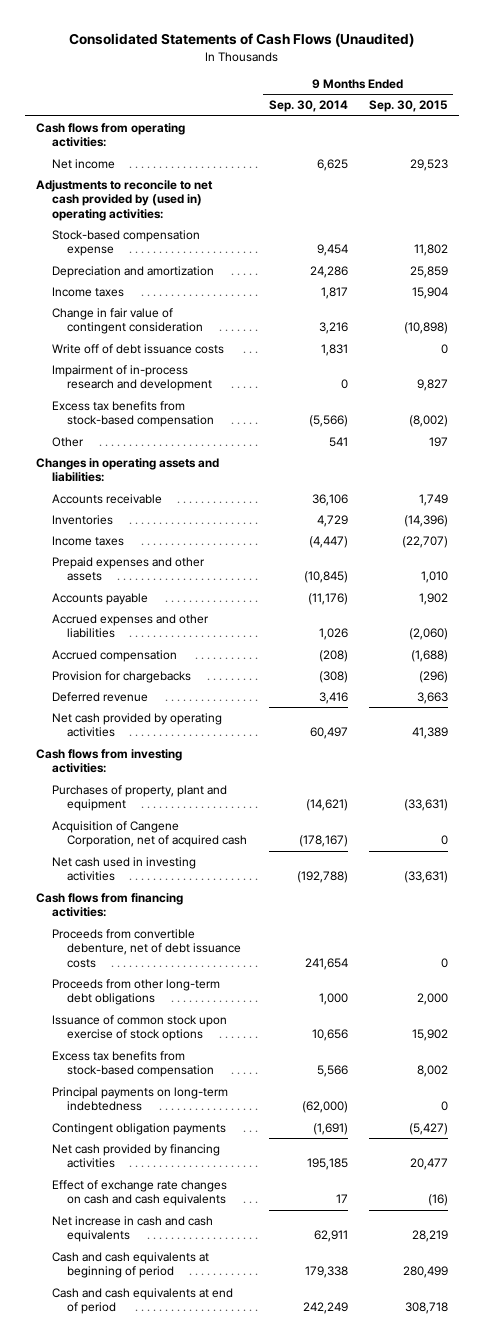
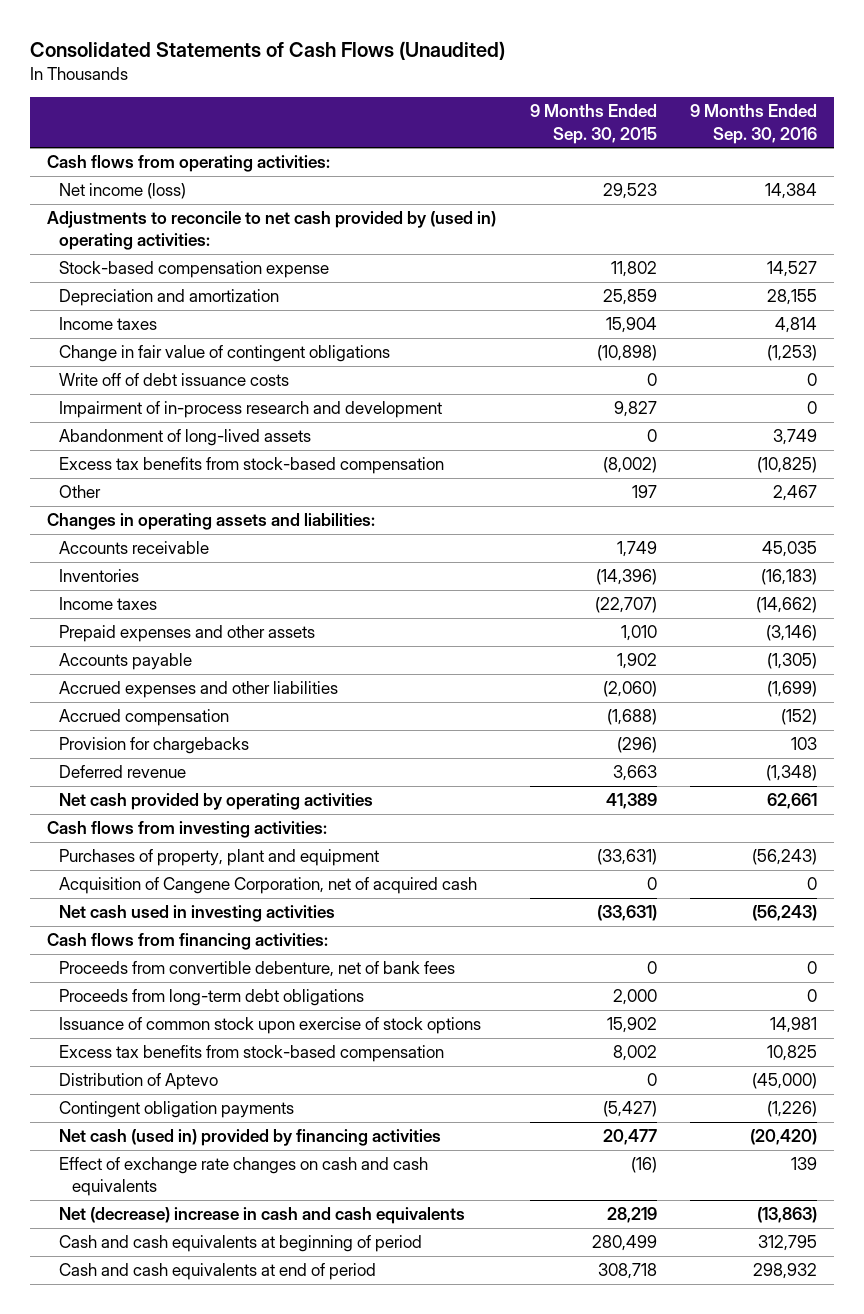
- | 9 Months Ended Sep. 30, 2014 | 9 Months Ended Sep. 30, 2015
+ | 9 Months Ended Sep. 30, 2015 | 9 Months Ended Sep. 30, 2016
- Net income | 6,625 | 29,523
+ Net income (loss) | 29,523 | 14,384
- Change in fair value of contingent consideration | 3,216 | (10,898)
+ Change in fair value of contingent obligations | (10,898) | (1,253)
+ Abandonment of long-lived assets | 0 | 3,749
- Proceeds from convertible debenture, net of debt issuance costs | 241,654 | 0
- Proceeds from other long-term debt obligations | 1,000 | 2,000
+ Proceeds from convertible debenture, net of bank fees | 0 | 0
+ Proceeds from long-term debt obligations | 2,000 | 0
- Principal payments on long-term indebtedness | (62,000) | 0
+ Distribution of Aptevo | 0 | (45,000)
- Net cash provided by financing activities | 195,185 | 20,477
+ Net cash (used in) provided by financing activities | 20,477 | (20,420)
- Net increase in cash and cash equivalents | 62,911 | 28,219
+ Net (decrease) increase in cash and cash equivalents | 28,219 | (13,863)

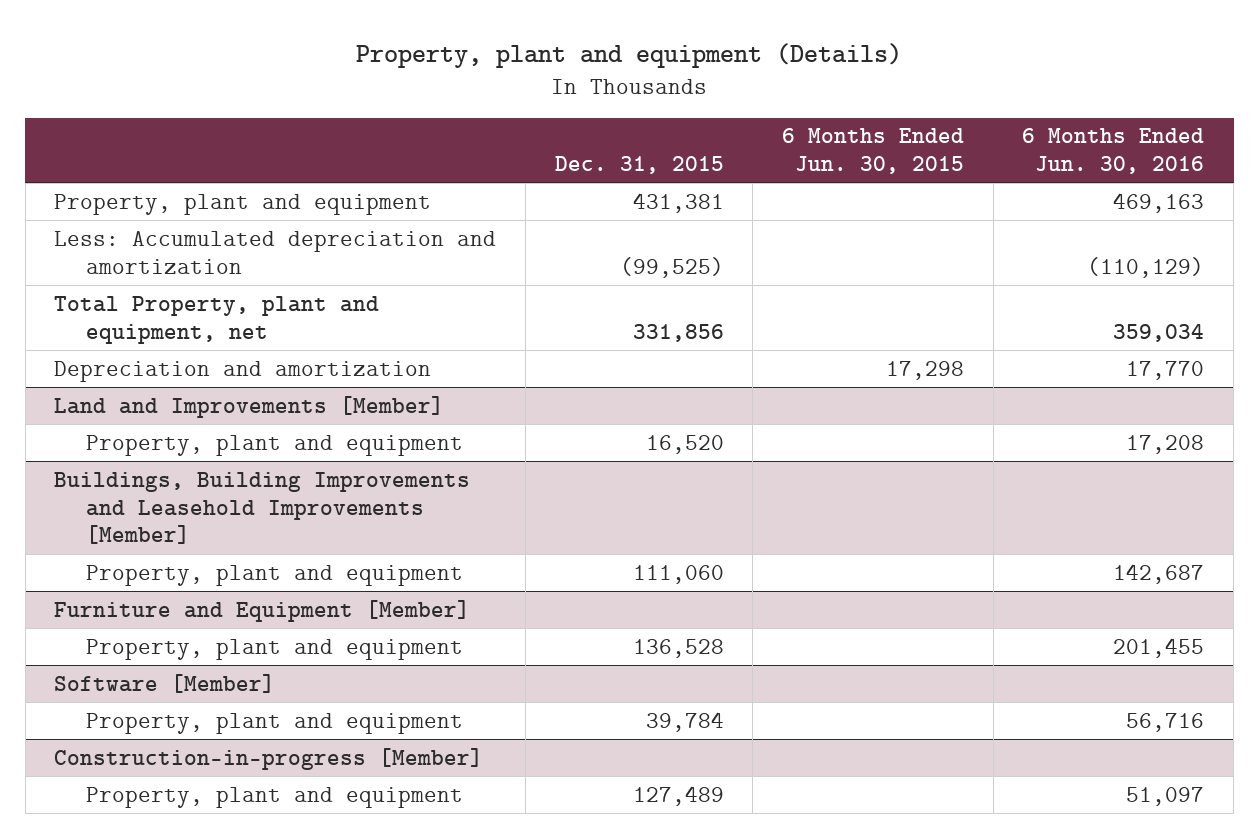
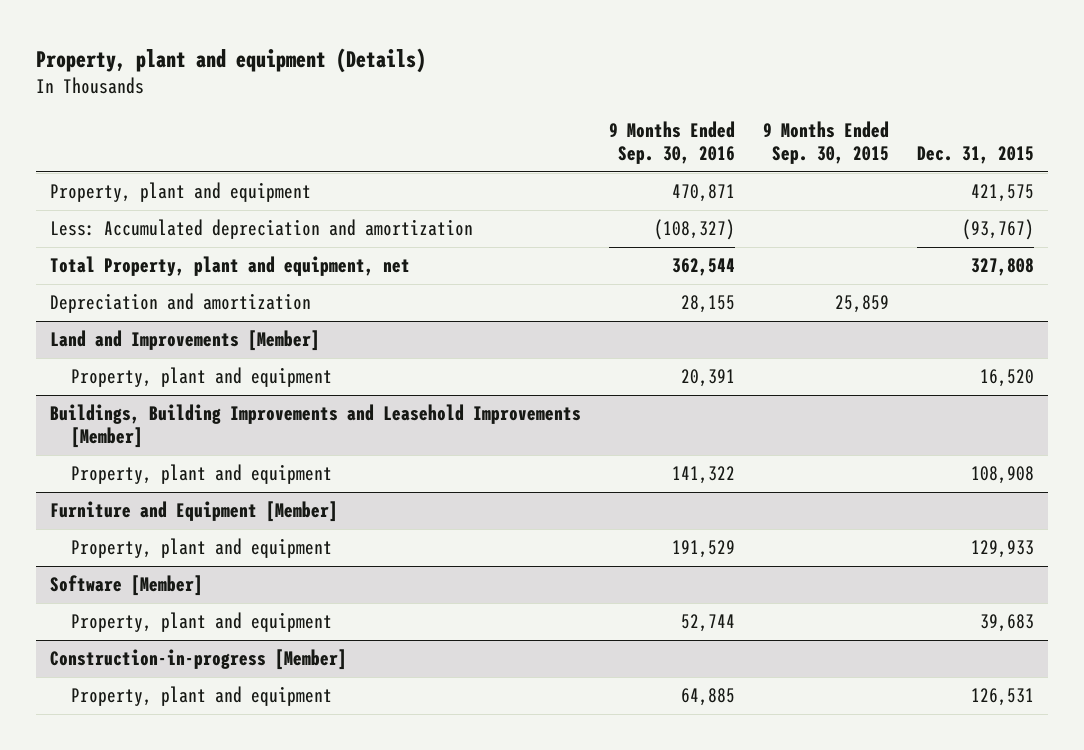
- | Dec. 31, 2015 | 6 Months Ended Jun. 30, 2015 | 6 Months Ended Jun. 30, 2016
+ | 9 Months Ended Sep. 30, 2016 | 9 Months Ended Sep. 30, 2015 | Dec. 31, 2015
- Property, plant and equipment | 431,381 | | 469,163
- Less: Accumulated depreciation and amortization | (99,525) | | (110,129)
- Total Property, plant and equipment, net | 331,856 | | 359,034
+ Property, plant and equipment | 470,871 | | 421,575
+ Less: Accumulated depreciation and amortization | (108,327) | | (93,767)
+ Total Property, plant and equipment, net | 362,544 | | 327,808
@ Buildings, Building Improvements and Leasehold Improvements [Member]
- Property, plant and equipment | 111,060 | | 142,687
+ Property, plant and equipment | 141,322 | | 108,908
@ Furniture and Equipment [Member]
- Property, plant and equipment | 136,528 | | 201,455
+ Property, plant and equipment | 191,529 | | 129,933
@ Software [Member]
- Property, plant and equipment | 39,784 | | 56,716
+ Property, plant and equipment | 52,744 | | 39,683
@ Construction-in-progress [Member]
- Property, plant and equipment | 127,489 | | 51,097
+ Property, plant and equipment | 64,885 | | 126,531

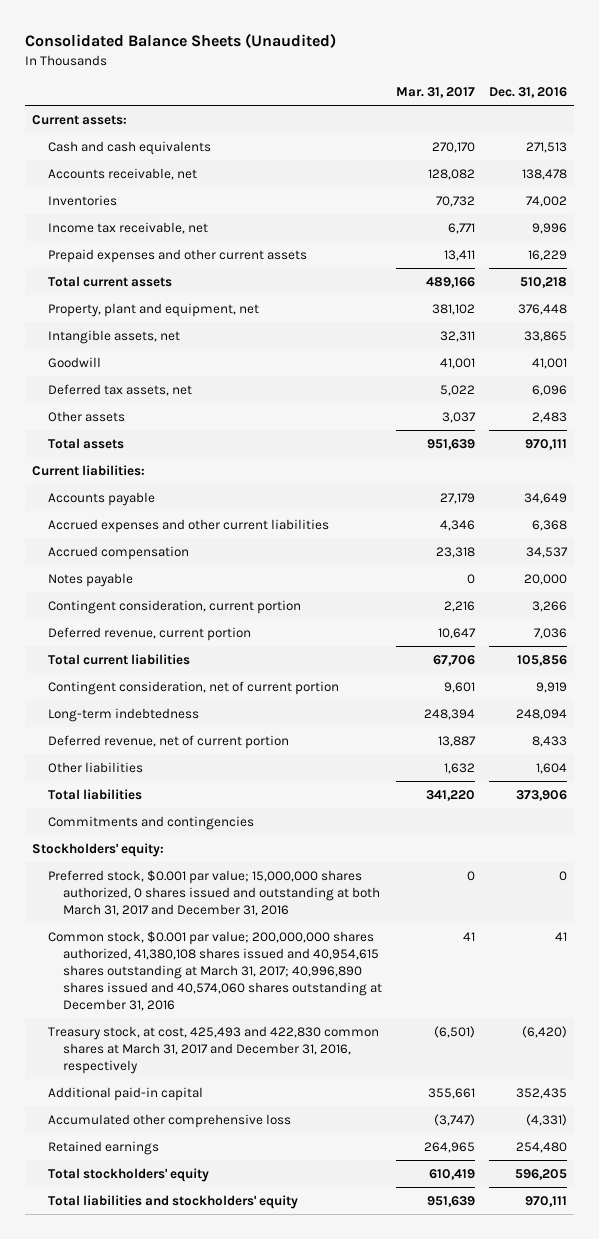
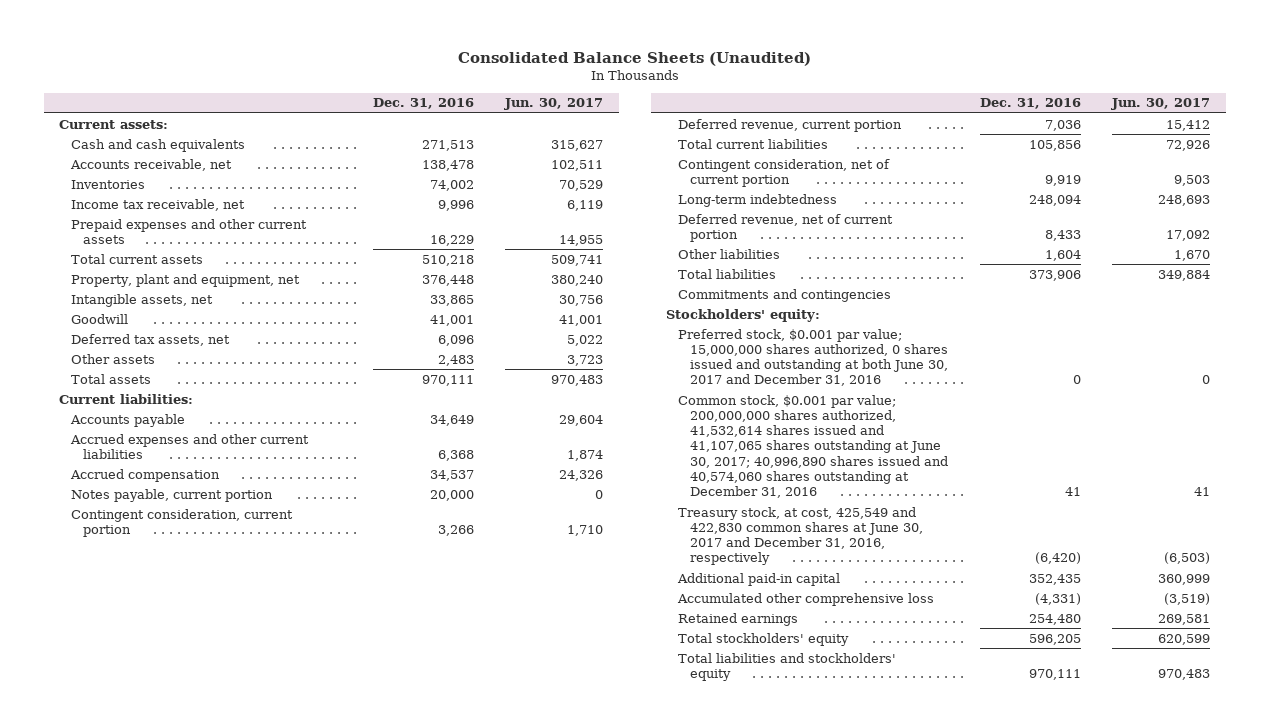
- | Mar. 31, 2017 | Dec. 31, 2016
+ | Dec. 31, 2016 | Jun. 30, 2017
- Notes payable | 0 | 20,000
+ Notes payable, current portion | 20,000 | 0
- Preferred stock, $0.001 par value; 15,000,000 shares authorized, 0 shares issued and outstanding at both March 31, 2017 and December 31, 2016 | 0 | 0
- Common stock, $0.001 par value; 200,000,000 shares authorized, 41,380,108 shares issued and 40,954,615 shares outstanding at March 31, 2017; 40,996,890 shares issued and 40,574,060 shares outstanding at December 31, 2016 | 41 | 41
- Treasury stock, at cost, 425,493 and 422,830 common shares at March 31, 2017 and December 31, 2016, respectively | (6,501) | (6,420)
+ Preferred stock, $0.001 par value; 15,000,000 shares authorized, 0 shares issued and outstanding at both June 30, 2017 and December 31, 2016 | 0 | 0
+ Common stock, $0.001 par value; 200,000,000 shares authorized, 41,532,614 shares issued and 41,107,065 shares outstanding at June 30, 2017; 40,996,890 shares issued and 40,574,060 shares outstanding at December 31, 2016 | 41 | 41
+ Treasury stock, at cost, 425,549 and 422,830 common shares at June 30, 2017 and December 31, 2016, respectively | (6,420) | (6,503)

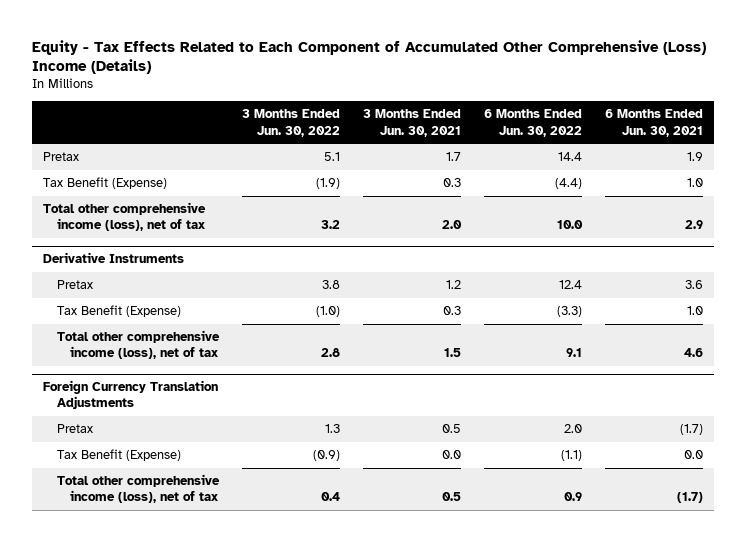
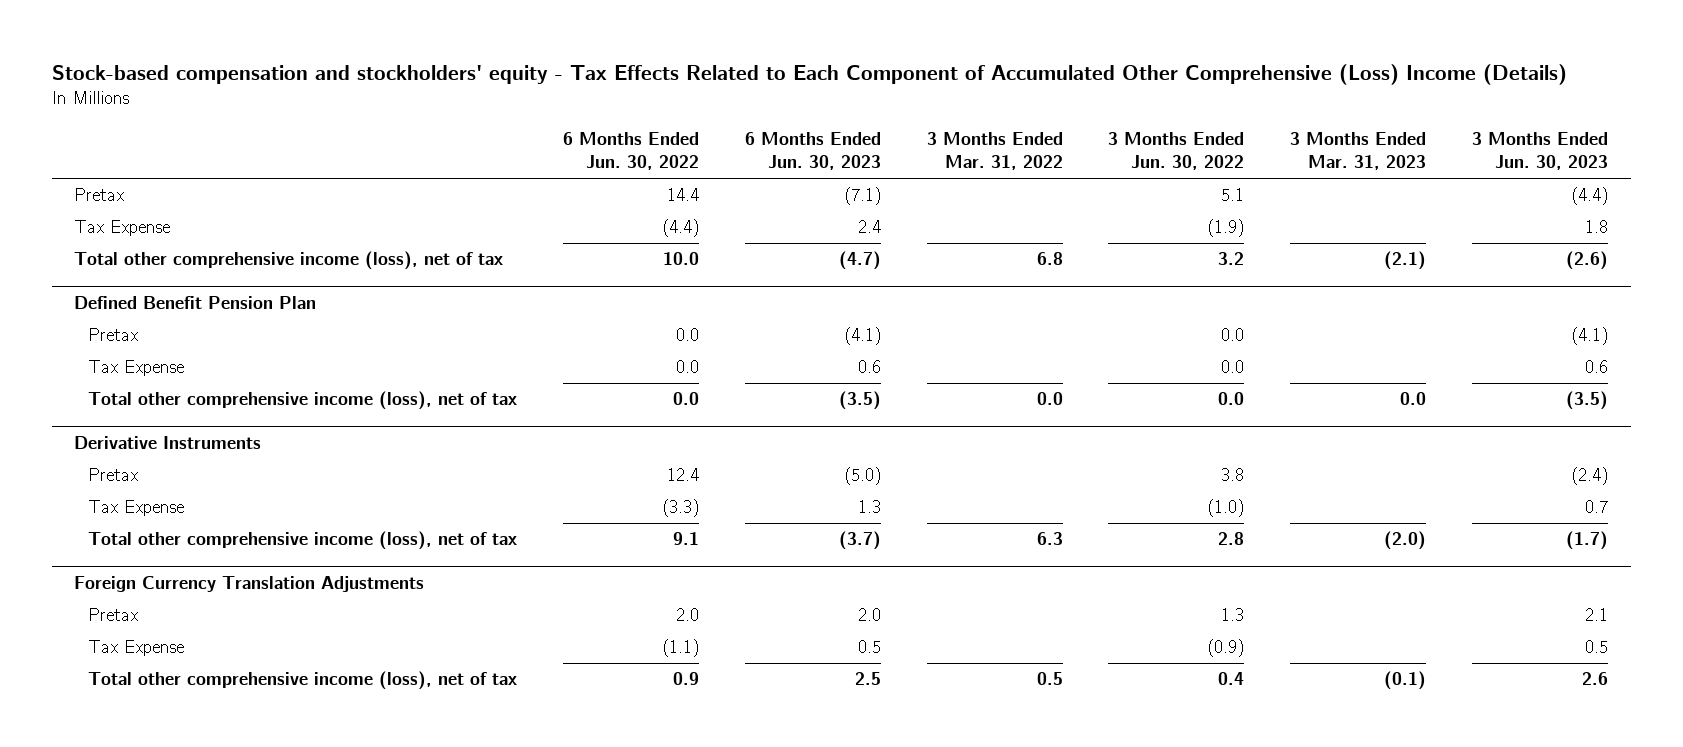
- Equity - Tax Effects Related to Each Component of Accumulated Other Comprehensive (Loss) Income (Details)
+ Stock-based compensation and stockholders' equity - Tax Effects Related to Each Component of Accumulated Other Comprehensive (Loss) Income (Details)
- | 3 Months Ended Jun. 30, 2022 | 3 Months Ended Jun. 30, 2021 | 6 Months Ended Jun. 30, 2022 | 6 Months Ended Jun. 30, 2021
+ | 6 Months Ended Jun. 30, 2022 | 6 Months Ended Jun. 30, 2023 | 3 Months Ended Mar. 31, 2022 | 3 Months Ended Jun. 30, 2022 | 3 Months Ended Mar. 31, 2023 | 3 Months Ended Jun. 30, 2023
- Tax Benefit (Expense) | (1.9) | 0.3 | (4.4) | 1.0
+ Tax Expense | (4.4) | 2.4 | | (1.9) | | 1.8
+ Defined Benefit Pension Plan
+ Pretax | 0.0 | (4.1) | | 0.0 | | (4.1)
+ Tax Expense | 0.0 | 0.6 | | 0.0 | | 0.6
+ Total other comprehensive income (loss), net of tax | 0.0 | (3.5) | 0.0 | 0.0 | 0.0 | (3.5)
@ Derivative Instruments
- Tax Benefit (Expense) | (1.0) | 0.3 | (3.3) | 1.0
+ Tax Expense | (3.3) | 1.3 | | (1.0) | | 0.7
@ Foreign Currency Translation Adjustments
- Tax Benefit (Expense) | (0.9) | 0.0 | (1.1) | 0.0
+ Tax Expense | (1.1) | 0.5 | | (0.9) | | 0.5

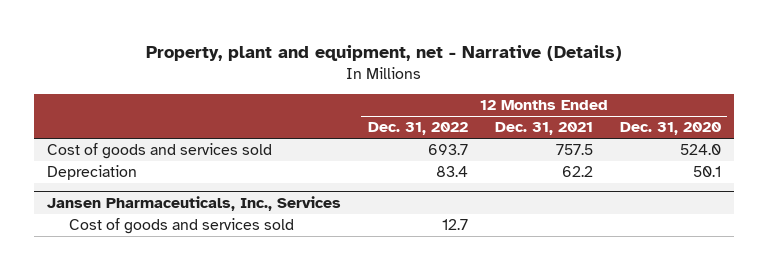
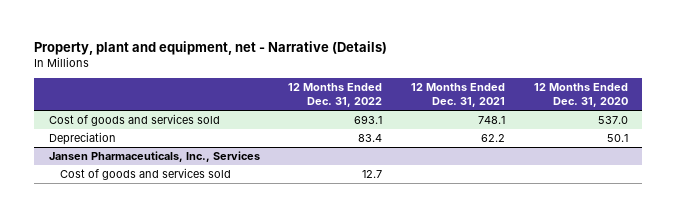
- Cost of goods and services sold | 693.7 | 757.5 | 524.0
+ Cost of goods and services sold | 693.1 | 748.1 | 537.0

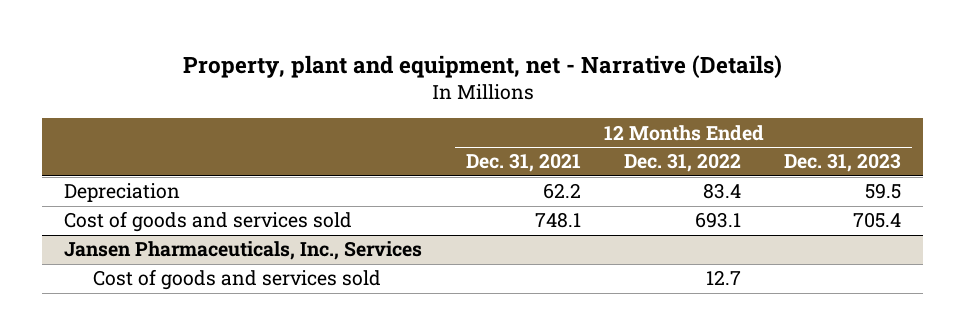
- | 12 Months Ended Dec. 31, 2022 | 12 Months Ended Dec. 31, 2021 | 12 Months Ended Dec. 31, 2020
+ | 12 Months Ended Dec. 31, 2021 | 12 Months Ended Dec. 31, 2022 | 12 Months Ended Dec. 31, 2023
moved down: Cost of goods and services sold | 748.1 | 693.1 | 705.4

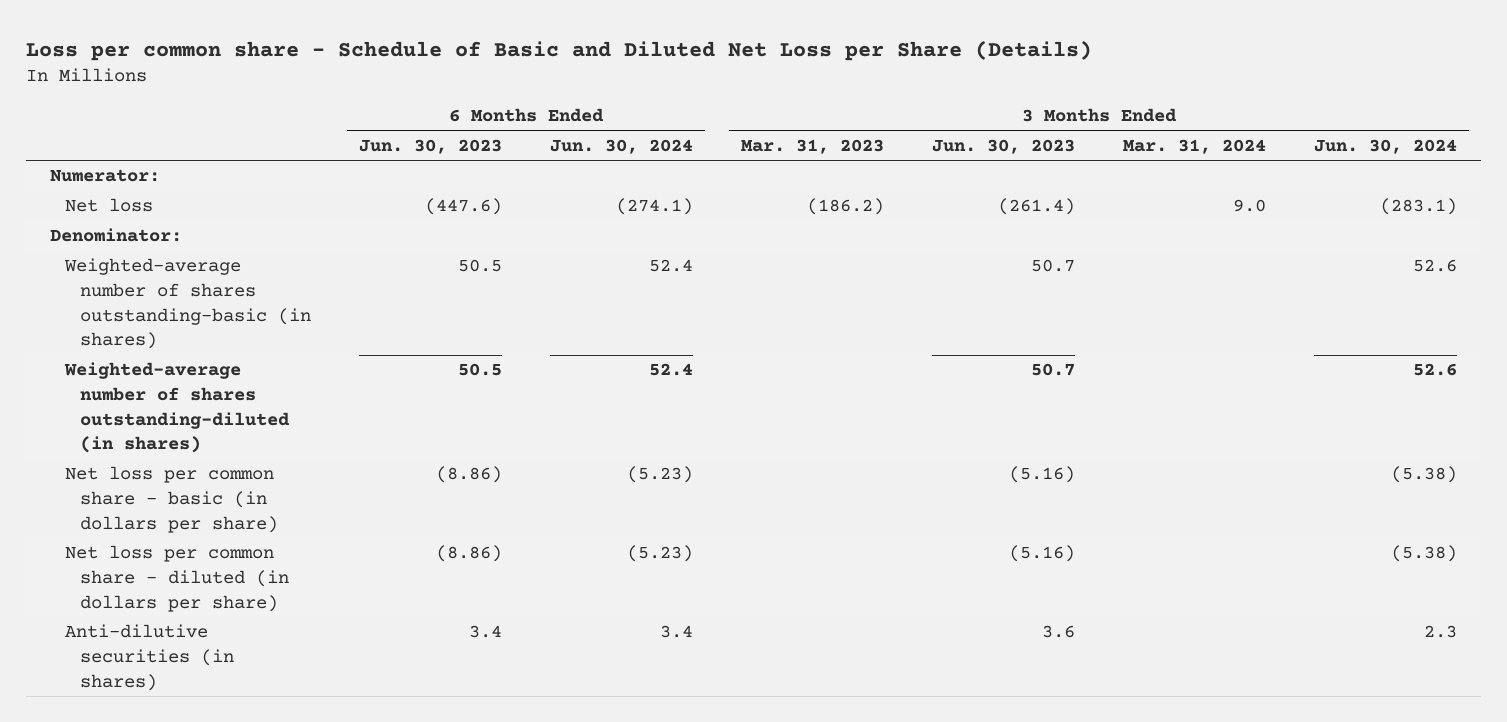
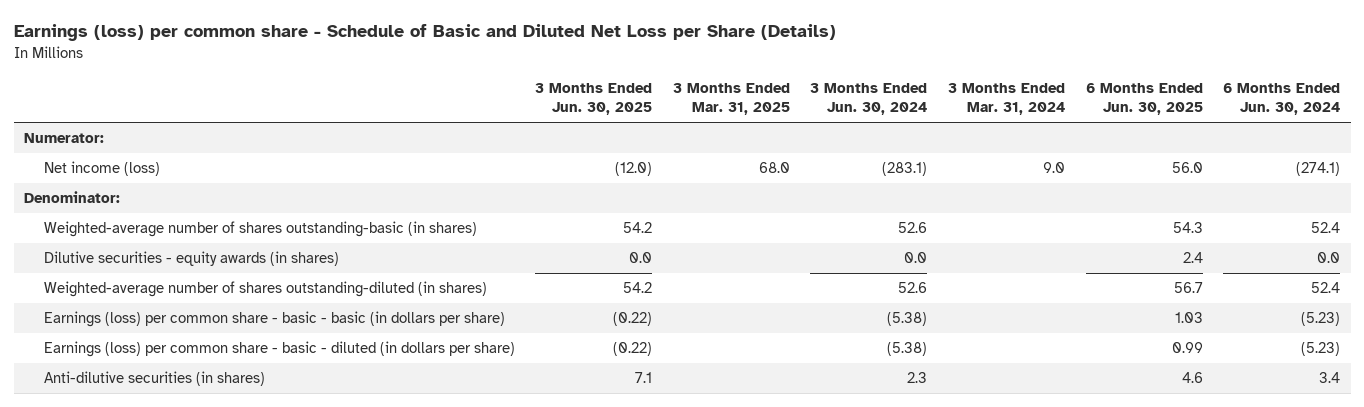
- Loss per common share - Schedule of Basic and Diluted Net Loss per Share (Details)
+ Earnings (loss) per common share - Schedule of Basic and Diluted Net Loss per Share (Details)
- | 6 Months Ended Jun. 30, 2023 | 6 Months Ended Jun. 30, 2024 | 3 Months Ended Mar. 31, 2023 | 3 Months Ended Jun. 30, 2023 | 3 Months Ended Mar. 31, 2024 | 3 Months Ended Jun. 30, 2024
+ | 3 Months Ended Jun. 30, 2025 | 3 Months Ended Mar. 31, 2025 | 3 Months Ended Jun. 30, 2024 | 3 Months Ended Mar. 31, 2024 | 6 Months Ended Jun. 30, 2025 | 6 Months Ended Jun. 30, 2024
- Net loss | (447.6) | (274.1) | (186.2) | (261.4) | 9.0 | (283.1)
+ Net income (loss) | (12.0) | 68.0 | (283.1) | 9.0 | 56.0 | (274.1)
+ Dilutive securities - equity awards (in shares) | 0.0 | | 0.0 | | 2.4 | 0.0
- Net loss per common share - basic (in dollars per share) | (8.86) | (5.23) | | (5.16) | | (5.38)
- Net loss per common share - diluted (in dollars per share) | (8.86) | (5.23) | | (5.16) | | (5.38)
+ Earnings (loss) per common share - basic - basic (in dollars per share) | (0.22) | | (5.38) | | 1.03 | (5.23)
+ Earnings (loss) per common share - basic - diluted (in dollars per share) | (0.22) | | (5.38) | | 0.99 | (5.23)

